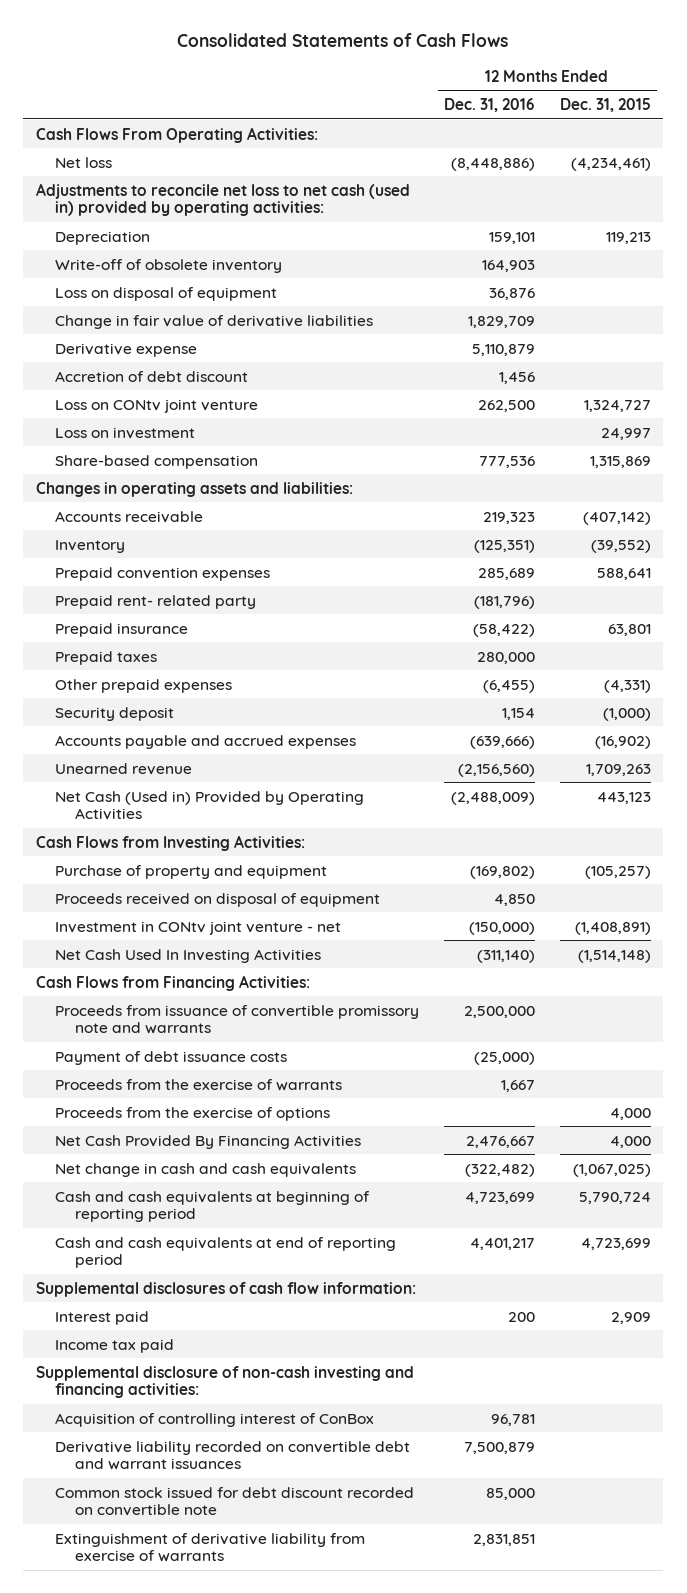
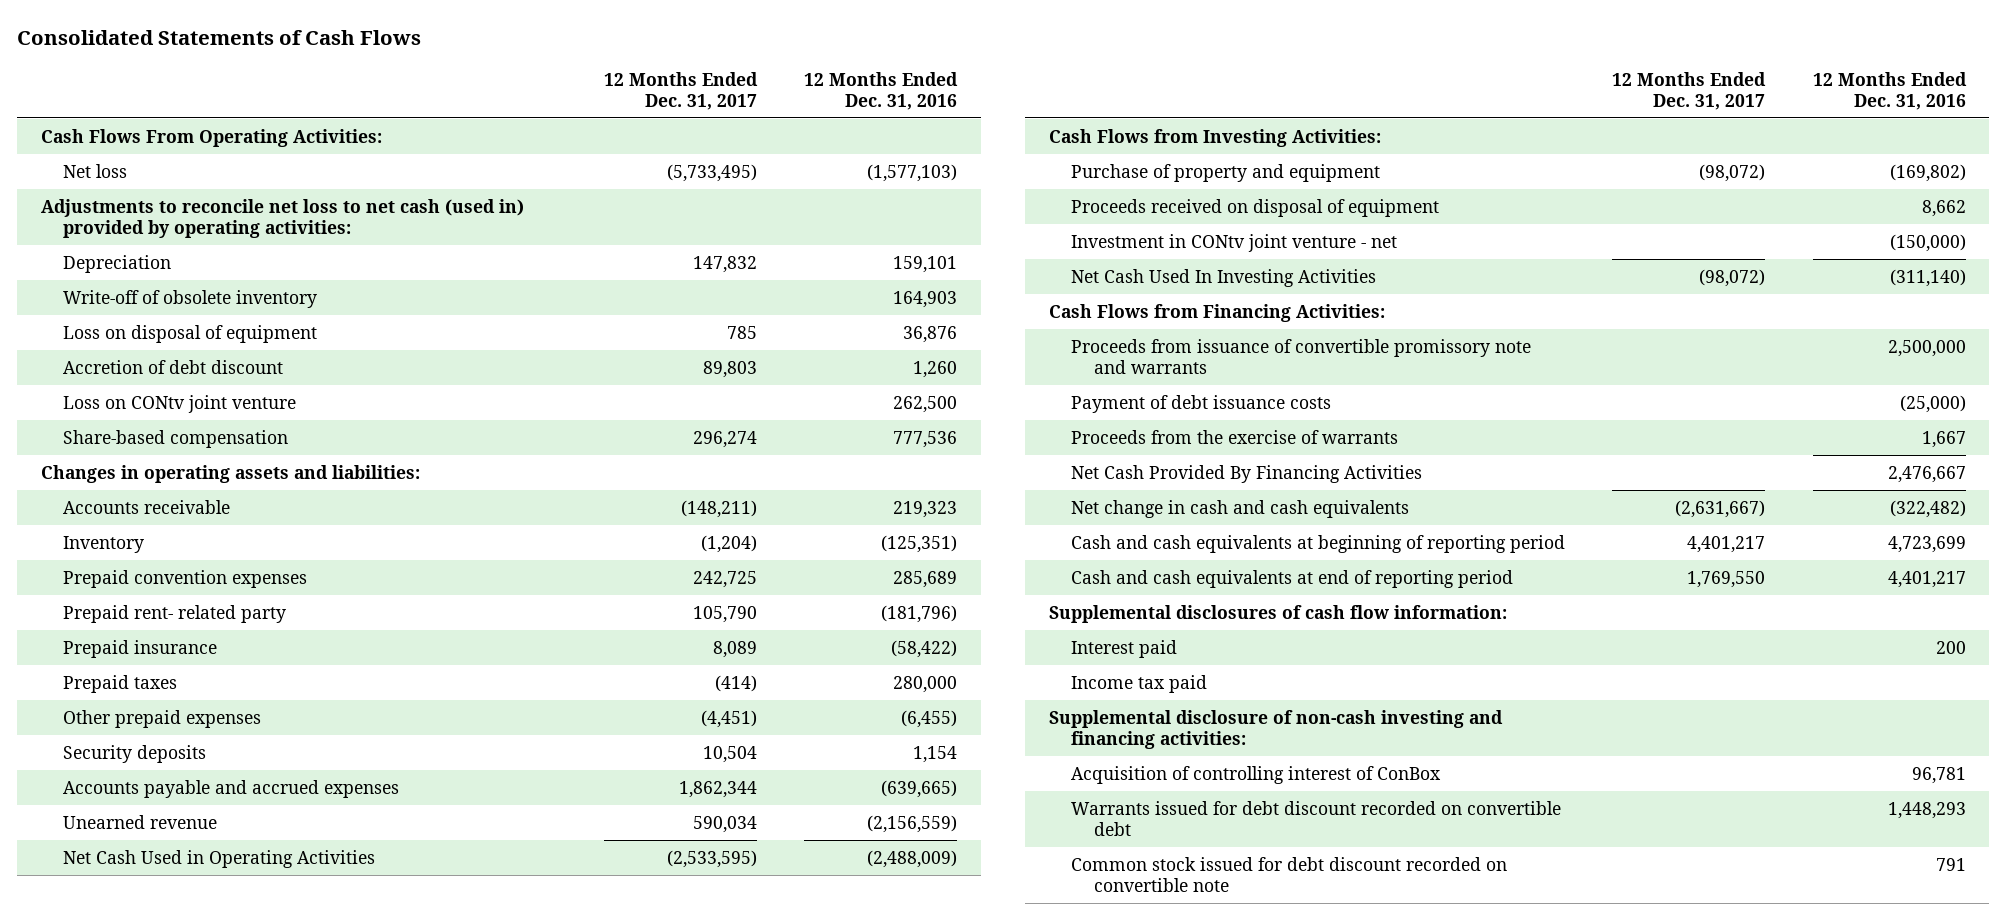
- | 12 Months Ended Dec. 31, 2016 | 12 Months Ended Dec. 31, 2015
+ | 12 Months Ended Dec. 31, 2017 | 12 Months Ended Dec. 31, 2016
- Net loss | (8,448,886) | (4,234,461)
+ Net loss | (5,733,495) | (1,577,103)
- Change in fair value of derivative liabilities | 1,829,709 |
- Derivative expense | 5,110,879 |
- Accretion of debt discount | 1,456 |
+ Accretion of debt discount | 89,803 | 1,260
- Loss on investment | | 24,997
- Security deposit | 1,154 | (1,000)
- Accounts payable and accrued expenses | (639,666) | (16,902)
- Unearned revenue | (2,156,560) | 1,709,263
- Net Cash (Used in) Provided by Operating Activities | (2,488,009) | 443,123
+ Security deposits | 10,504 | 1,154
+ Accounts payable and accrued expenses | 1,862,344 | (639,665)
+ Unearned revenue | 590,034 | (2,156,559)
+ Net Cash Used in Operating Activities | (2,533,595) | (2,488,009)
- Proceeds received on disposal of equipment | 4,850 |
+ Proceeds received on disposal of equipment | | 8,662
- Proceeds from the exercise of options | | 4,000
- Derivative liability recorded on convertible debt and warrant issuances | 7,500,879 |
- Common stock issued for debt discount recorded on convertible note | 85,000 |
- Extinguishment of derivative liability from exercise of warrants | 2,831,851 |
+ Warrants issued for debt discount recorded on convertible debt | | 1,448,293
+ Common stock issued for debt discount recorded on convertible note | | 791

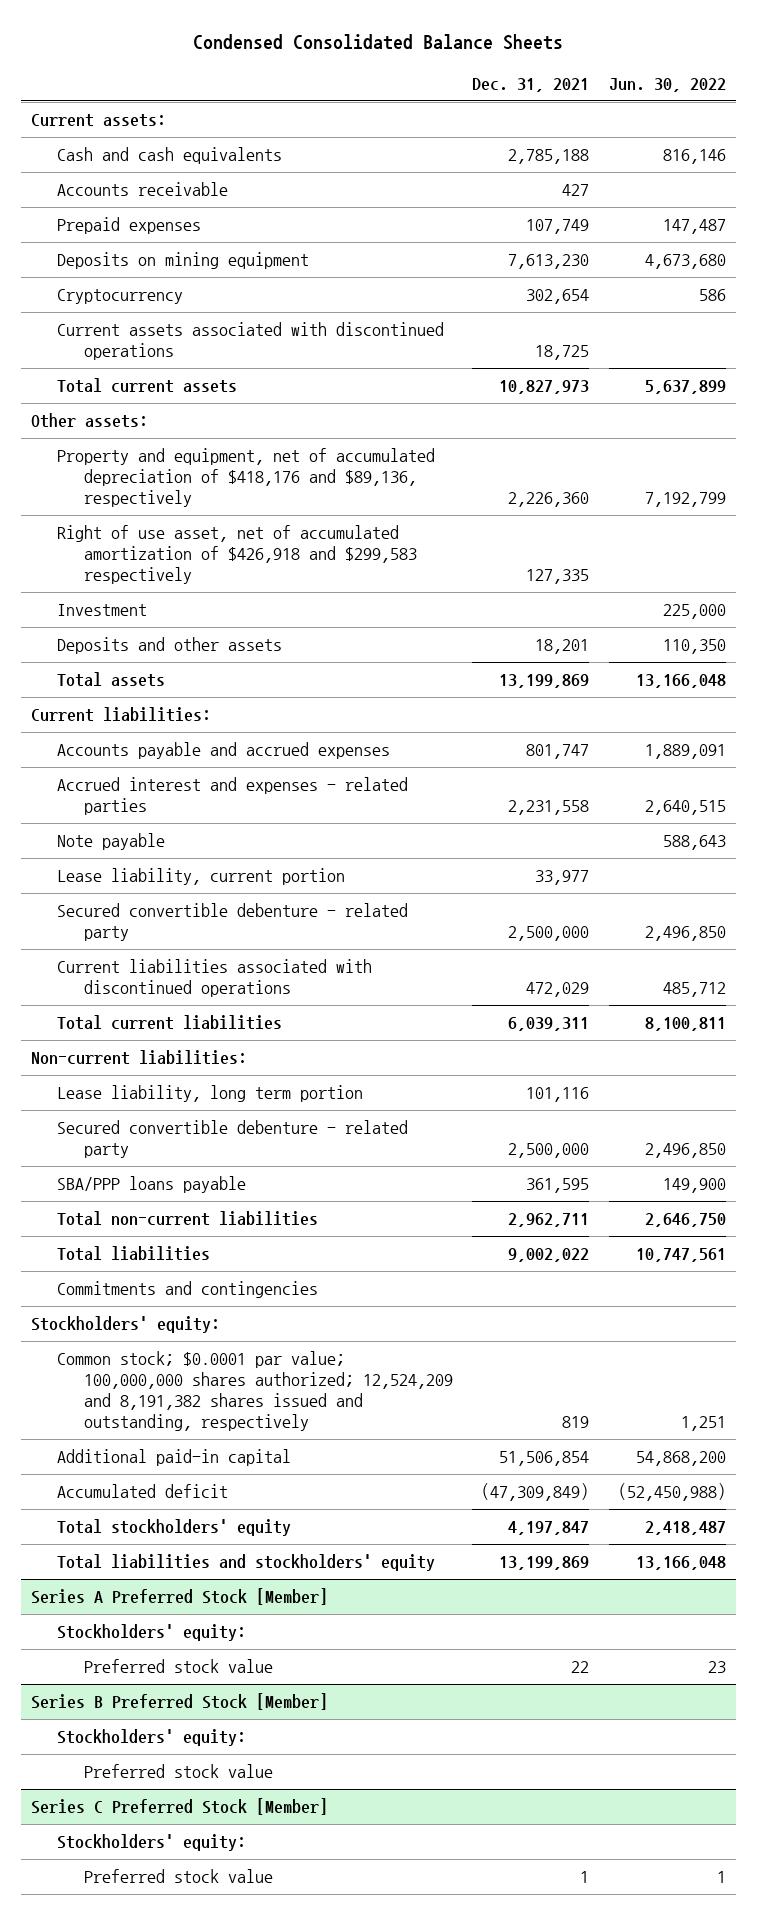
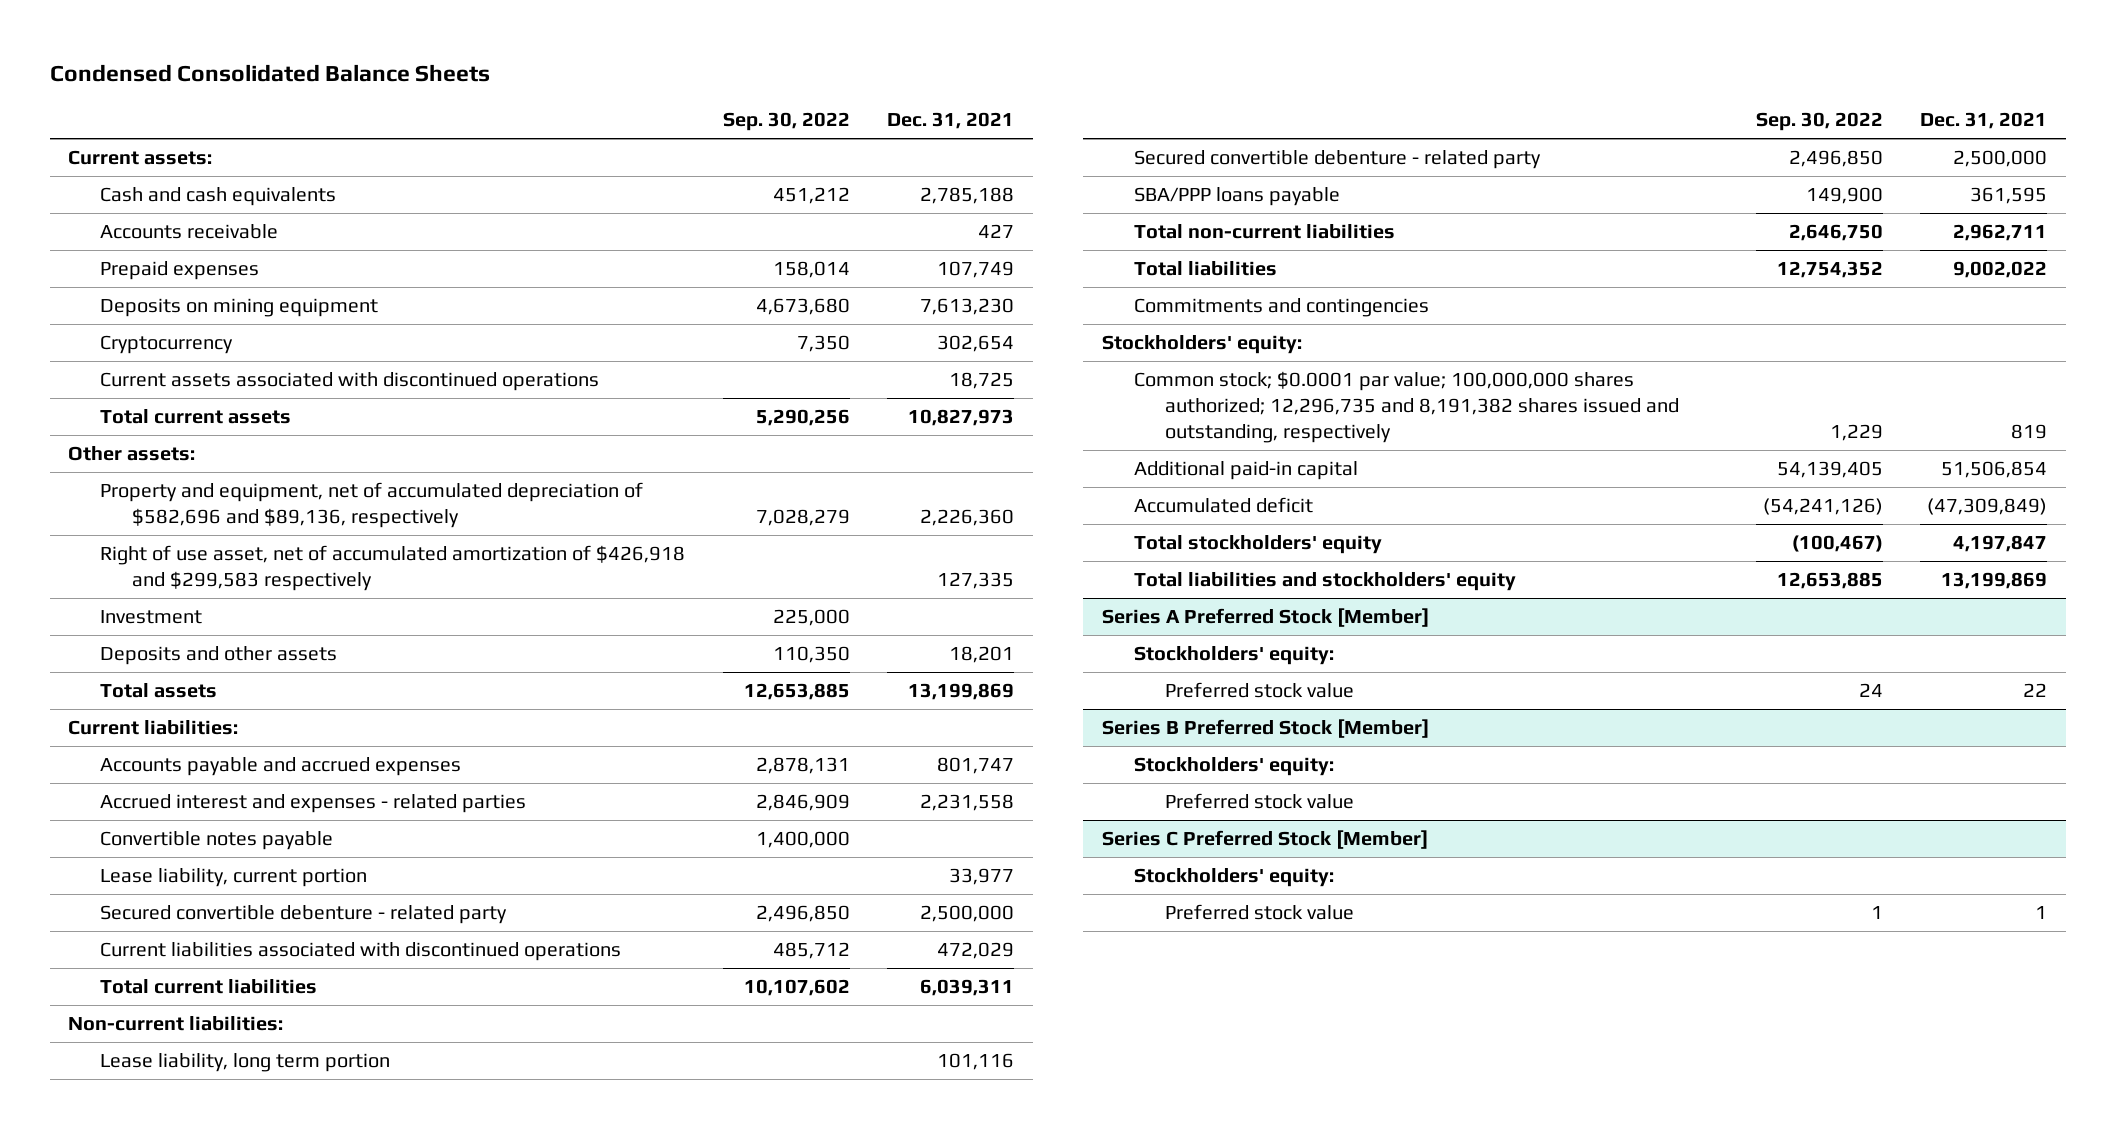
- | Dec. 31, 2021 | Jun. 30, 2022
+ | Sep. 30, 2022 | Dec. 31, 2021
- Property and equipment, net of accumulated depreciation of $418,176 and $89,136, respectively | 2,226,360 | 7,192,799
+ Property and equipment, net of accumulated depreciation of $582,696 and $89,136, respectively | 7,028,279 | 2,226,360
- Note payable | | 588,643
+ Convertible notes payable | 1,400,000 |
- Common stock; $0.0001 par value; 100,000,000 shares authorized; 12,524,209 and 8,191,382 shares issued and outstanding, respectively | 819 | 1,251
+ Common stock; $0.0001 par value; 100,000,000 shares authorized; 12,296,735 and 8,191,382 shares issued and outstanding, respectively | 1,229 | 819

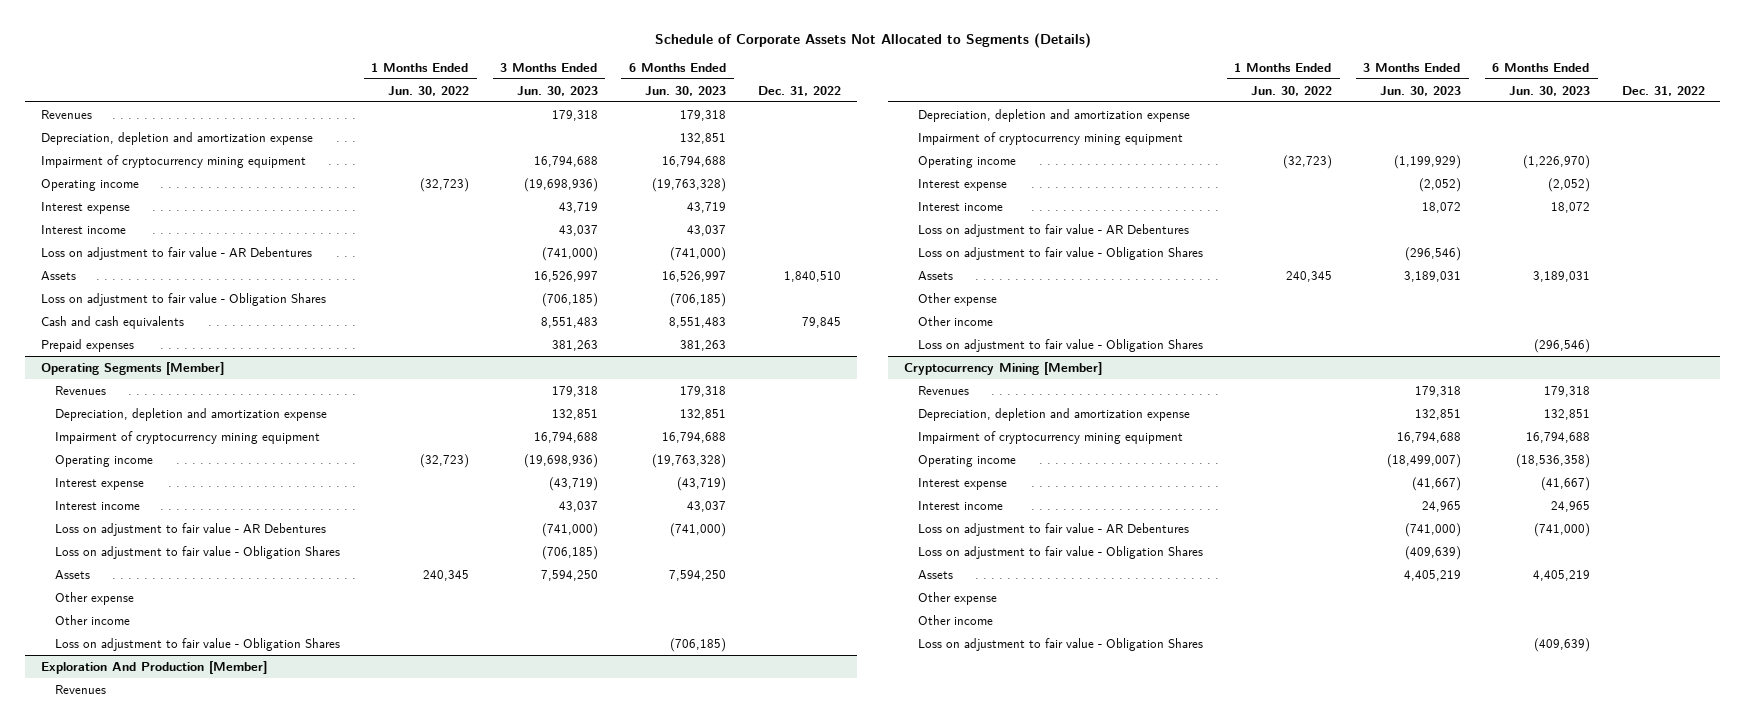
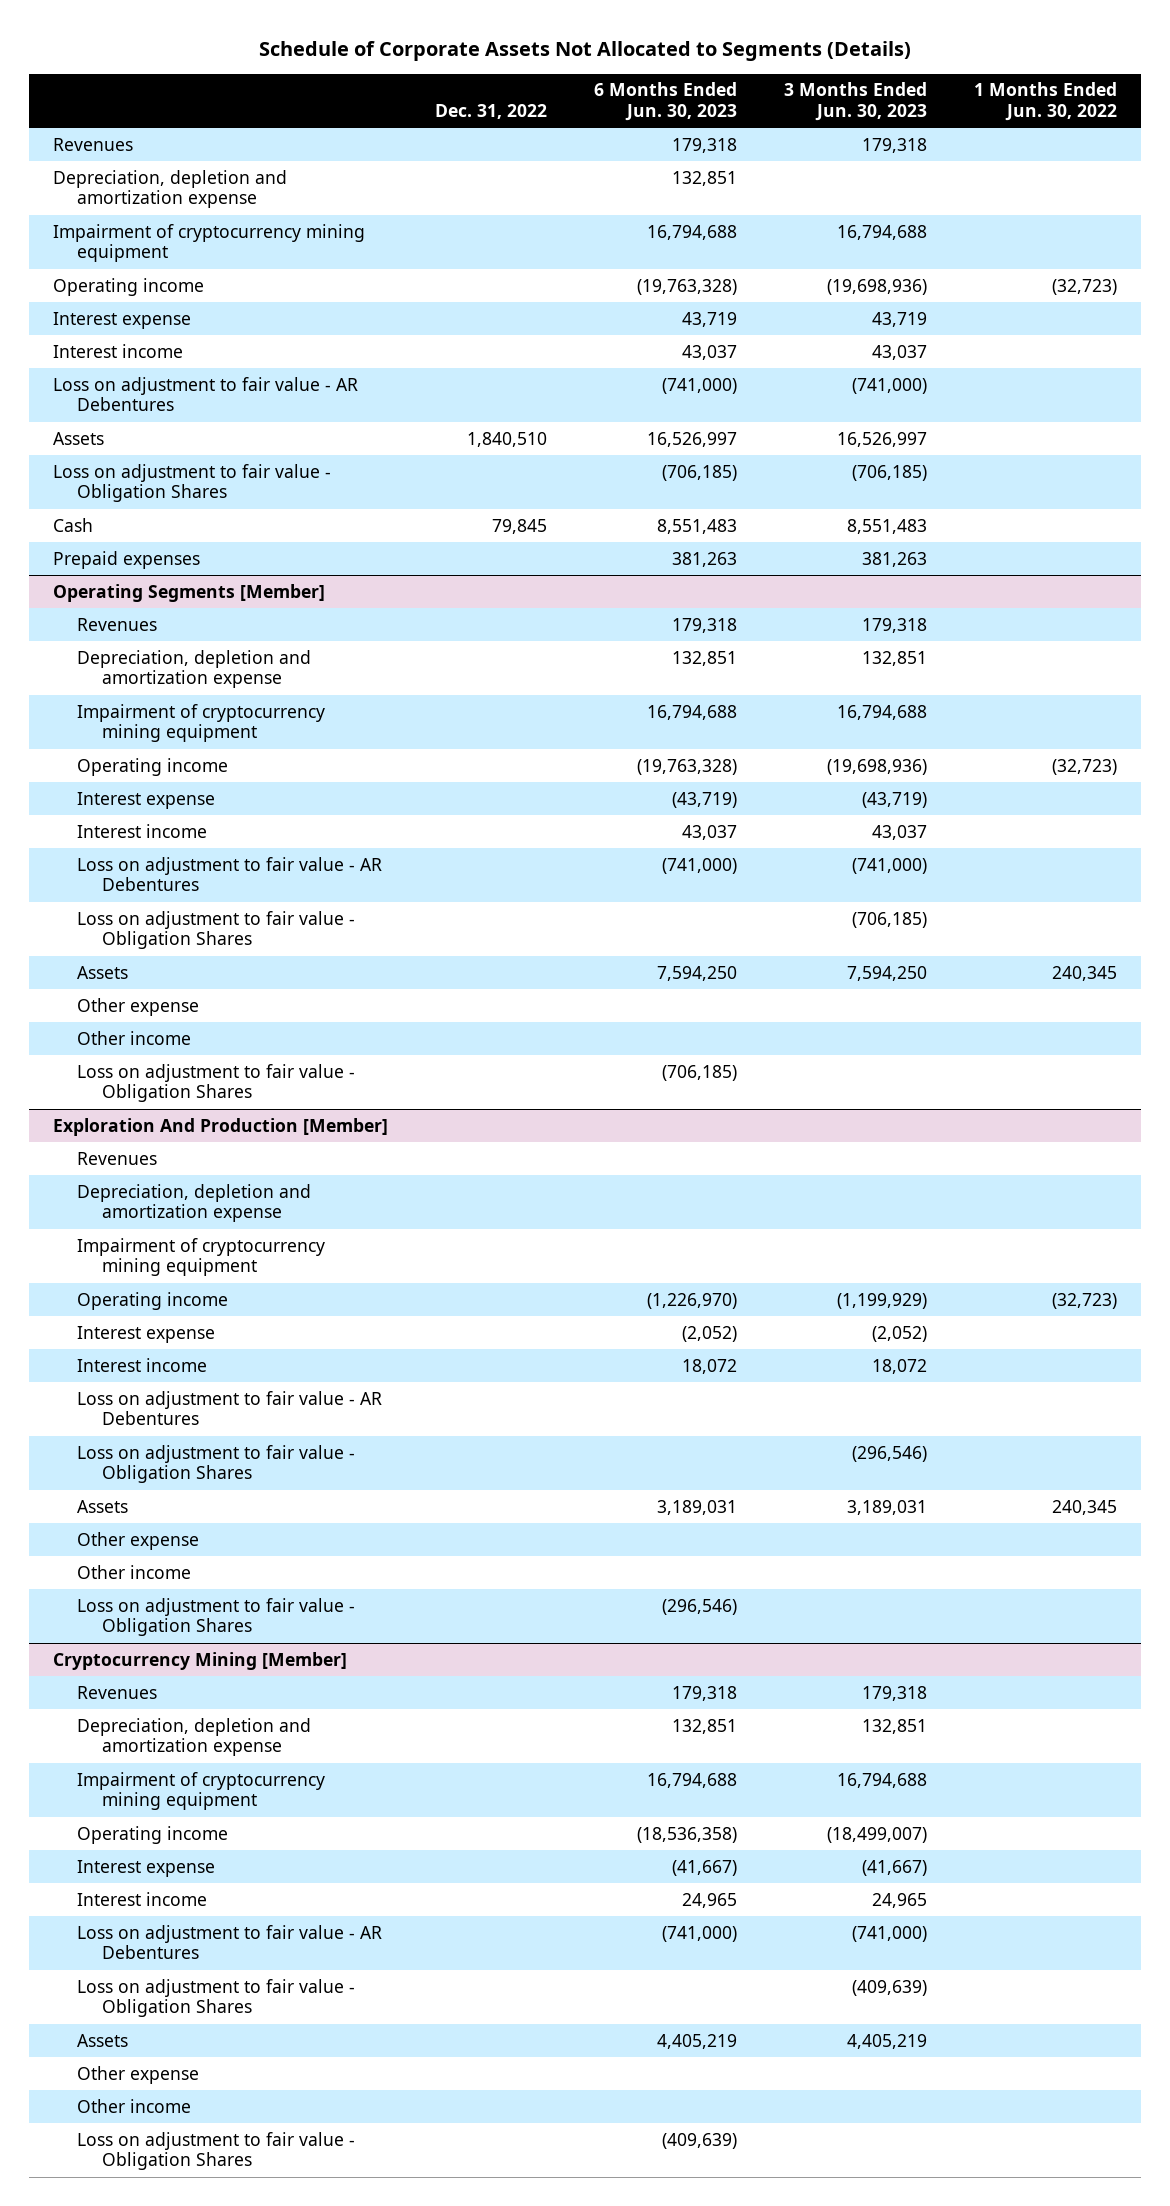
- | 1 Months Ended Jun. 30, 2022 | 3 Months Ended Jun. 30, 2023 | 6 Months Ended Jun. 30, 2023 | Dec. 31, 2022
+ | Dec. 31, 2022 | 6 Months Ended Jun. 30, 2023 | 3 Months Ended Jun. 30, 2023 | 1 Months Ended Jun. 30, 2022
- Cash and cash equivalents | | 8,551,483 | 8,551,483 | 79,845
+ Cash | 79,845 | 8,551,483 | 8,551,483 |

